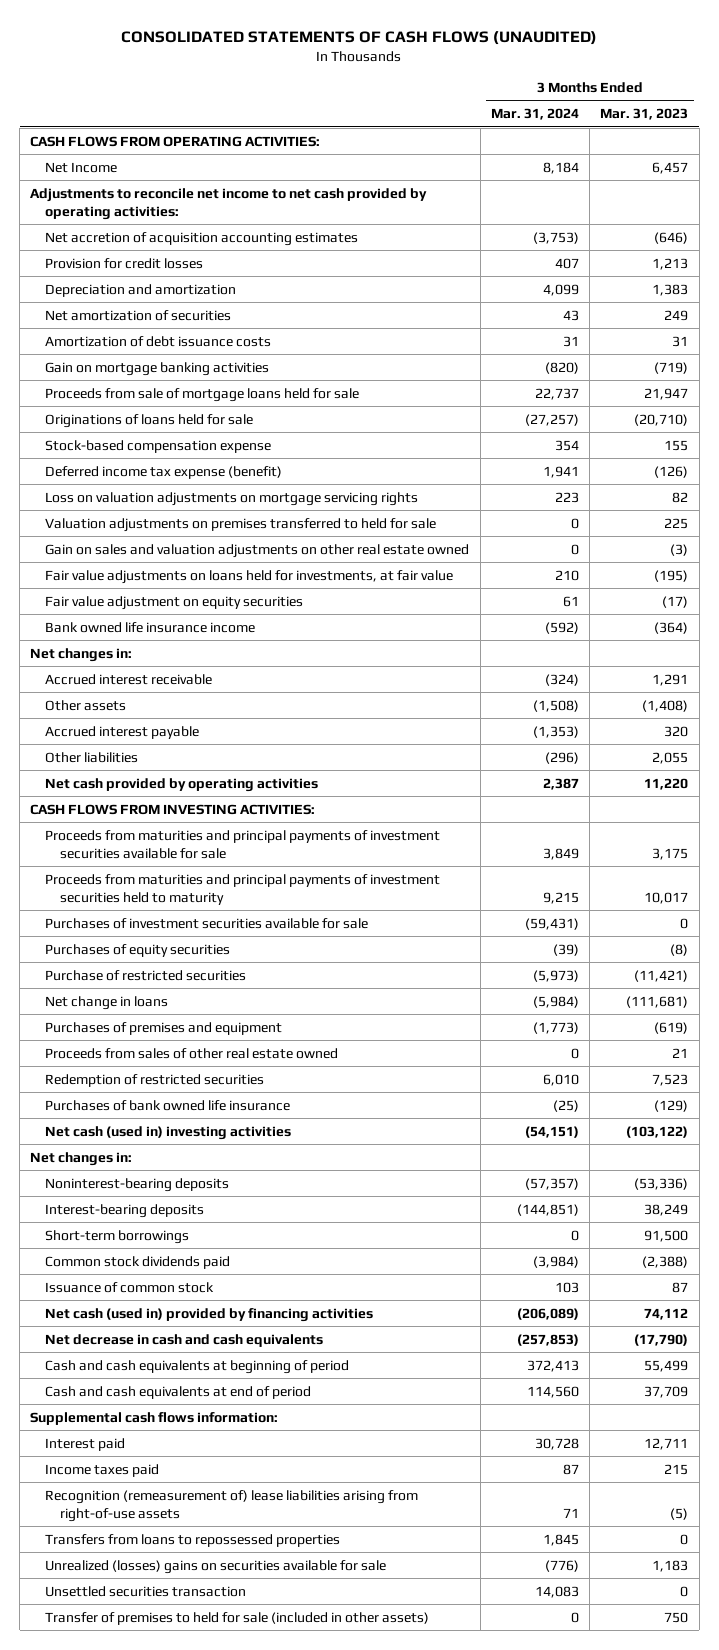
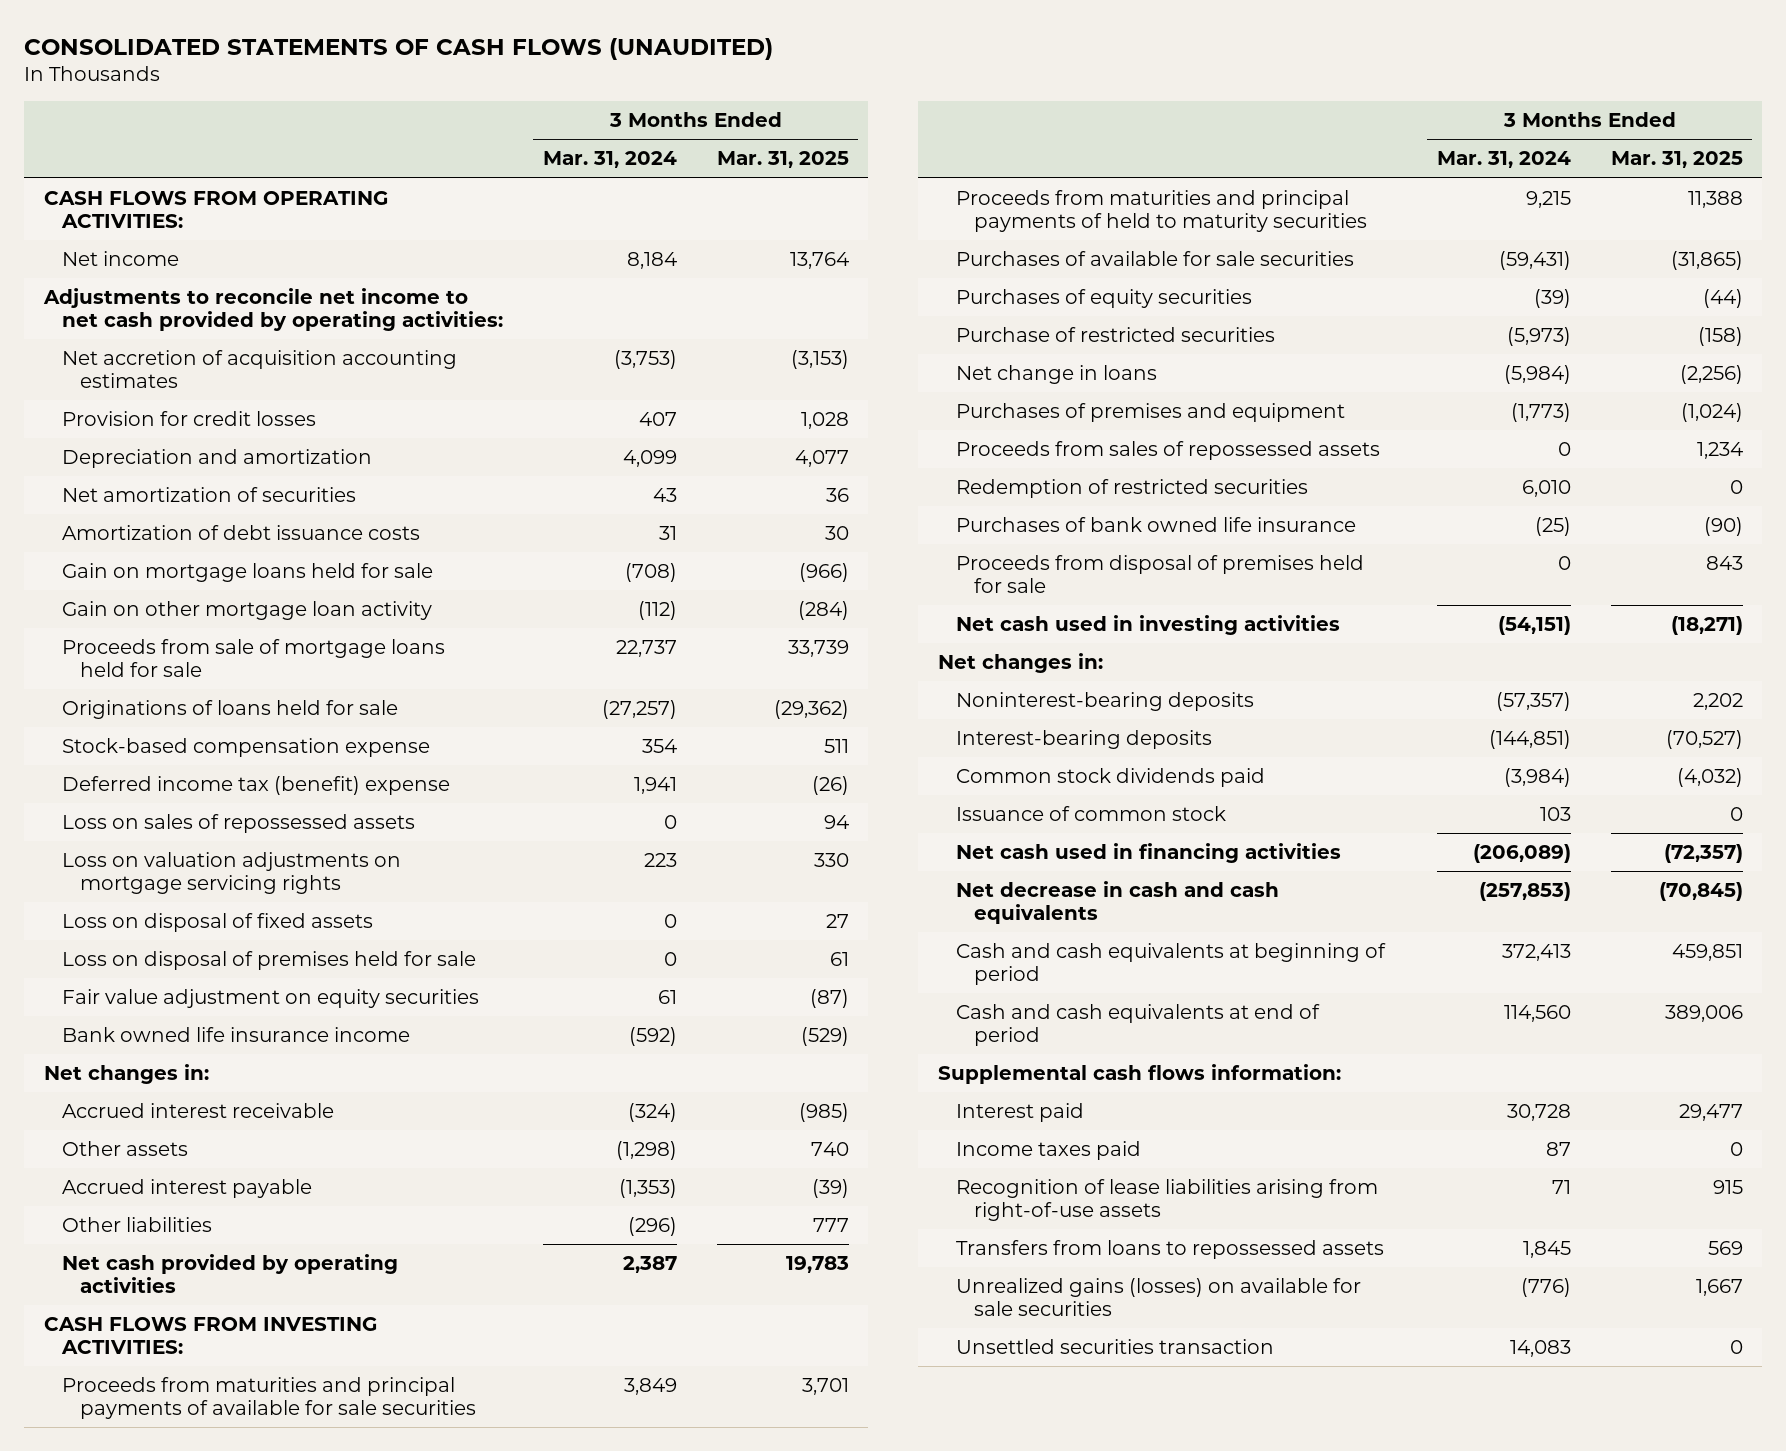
- | 3 Months Ended Mar. 31, 2024 | 3 Months Ended Mar. 31, 2023
+ | 3 Months Ended Mar. 31, 2024 | 3 Months Ended Mar. 31, 2025
- Net Income | 8,184 | 6,457
+ Net income | 8,184 | 13,764
- Gain on mortgage banking activities | (820) | (719)
+ Gain on mortgage loans held for sale | (708) | (966)
+ Gain on other mortgage loan activity | (112) | (284)
- Deferred income tax expense (benefit) | 1,941 | (126)
+ Deferred income tax (benefit) expense | 1,941 | (26)
+ Loss on sales of repossessed assets | 0 | 94
- Valuation adjustments on premises transferred to held for sale | 0 | 225
- Gain on sales and valuation adjustments on other real estate owned | 0 | (3)
- Fair value adjustments on loans held for investments, at fair value | 210 | (195)
+ Loss on disposal of fixed assets | 0 | 27
+ Loss on disposal of premises held for sale | 0 | 61
- Other assets | (1,508) | (1,408)
+ Other assets | (1,298) | 740
- Proceeds from maturities and principal payments of investment securities available for sale | 3,849 | 3,175
- Proceeds from maturities and principal payments of investment securities held to maturity | 9,215 | 10,017
- Purchases of investment securities available for sale | (59,431) | 0
+ Proceeds from maturities and principal payments of available for sale securities | 3,849 | 3,701
+ Proceeds from maturities and principal payments of held to maturity securities | 9,215 | 11,388
+ Purchases of available for sale securities | (59,431) | (31,865)
- Proceeds from sales of other real estate owned | 0 | 21
+ Proceeds from sales of repossessed assets | 0 | 1,234
- Net cash (used in) investing activities | (54,151) | (103,122)
+ Proceeds from disposal of premises held for sale | 0 | 843
+ Net cash used in investing activities | (54,151) | (18,271)
- Short-term borrowings | 0 | 91,500
- Net cash (used in) provided by financing activities | (206,089) | 74,112
+ Net cash used in financing activities | (206,089) | (72,357)
- Recognition (remeasurement of) lease liabilities arising from right-of-use assets | 71 | (5)
- Transfers from loans to repossessed properties | 1,845 | 0
- Unrealized (losses) gains on securities available for sale | (776) | 1,183
+ Recognition of lease liabilities arising from right-of-use assets | 71 | 915
+ Transfers from loans to repossessed assets | 1,845 | 569
+ Unrealized gains (losses) on available for sale securities | (776) | 1,667
- Transfer of premises to held for sale (included in other assets) | 0 | 750

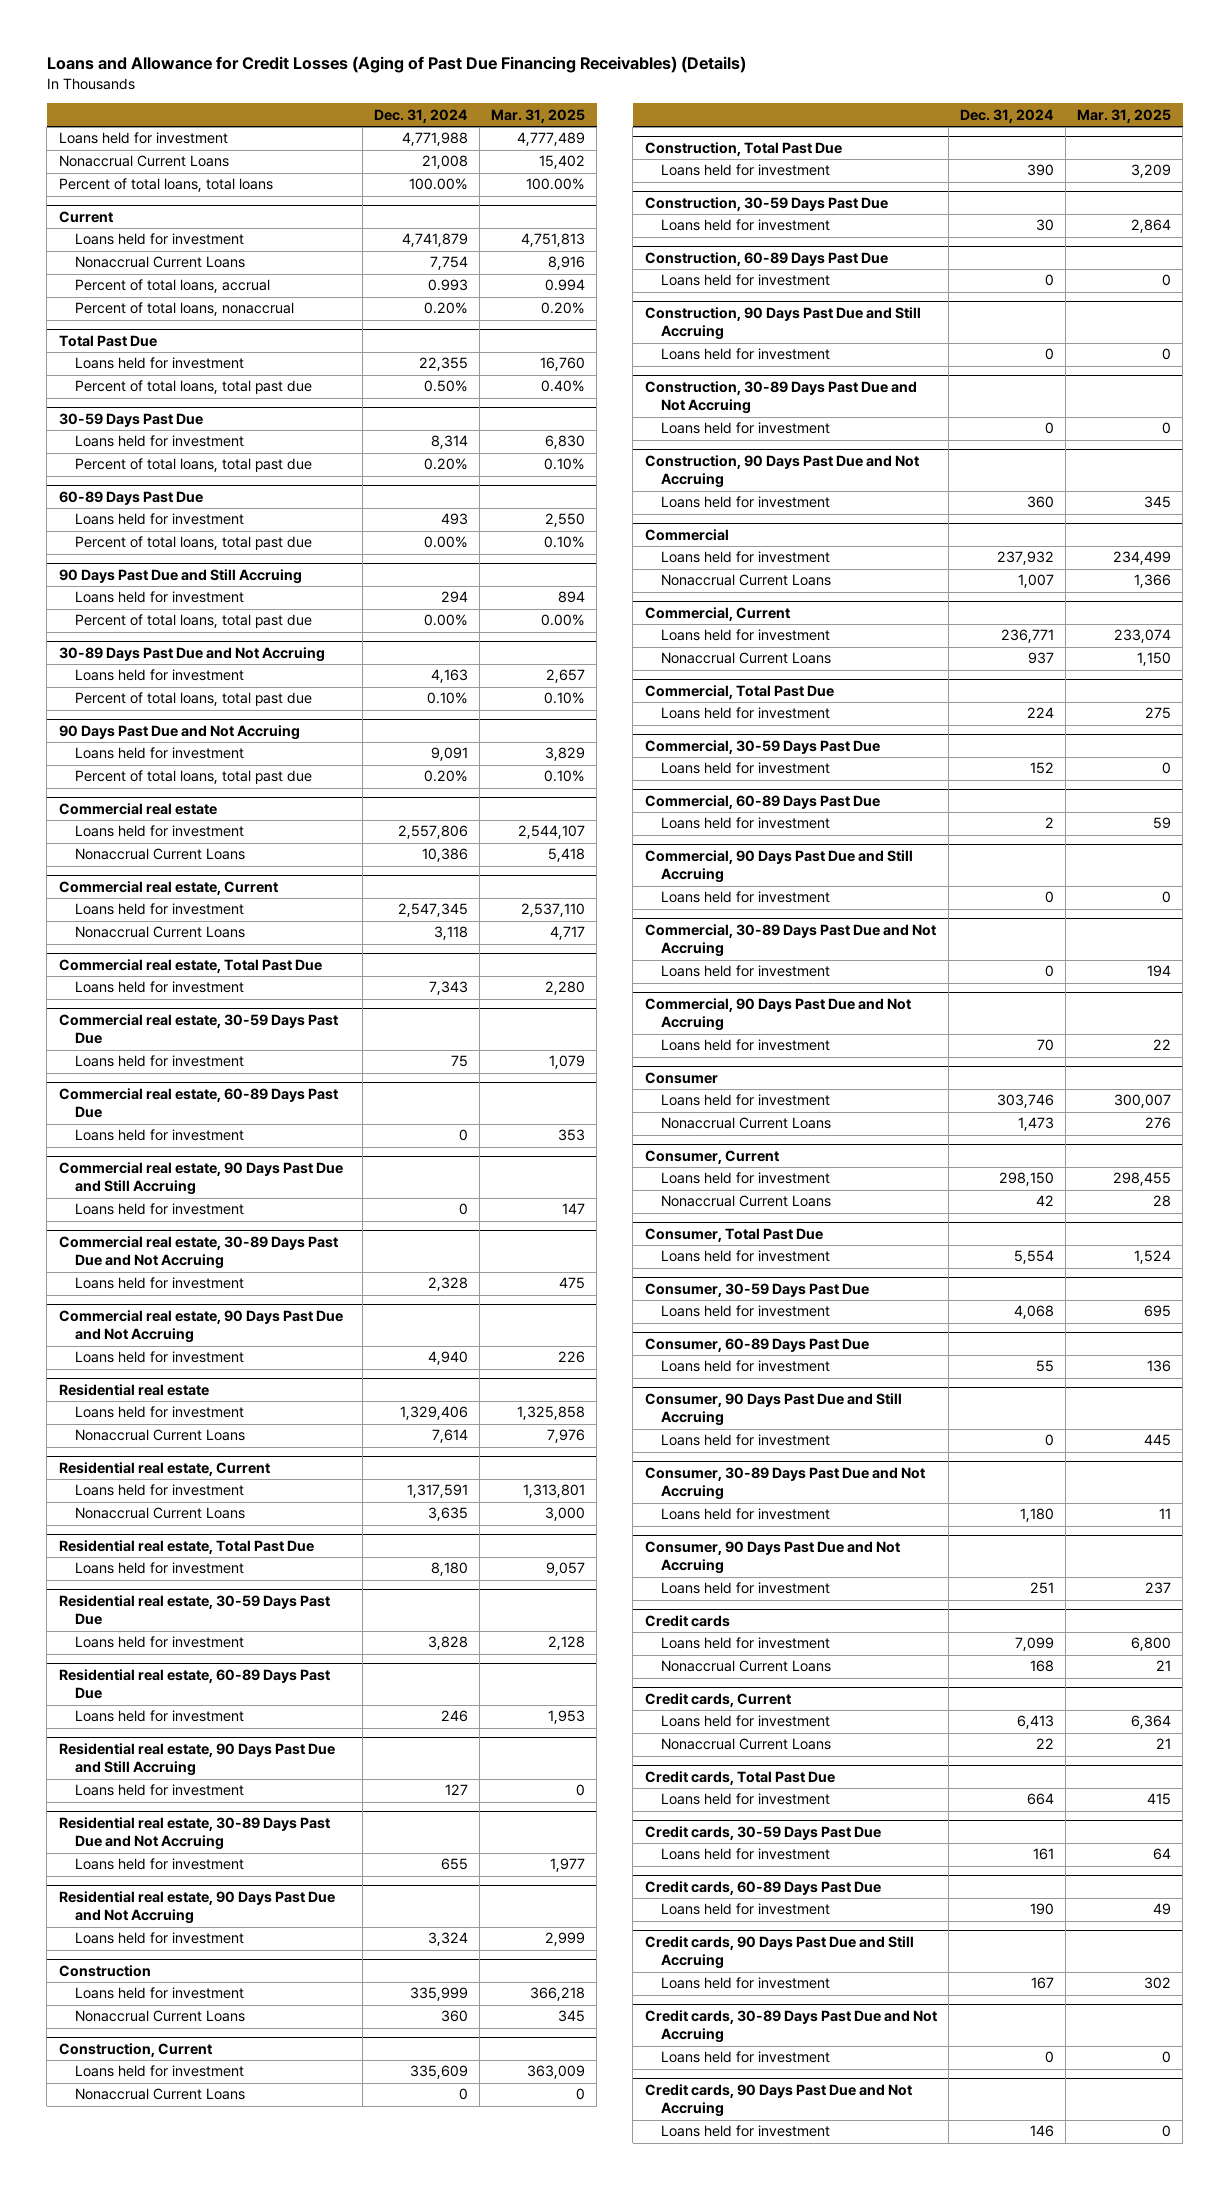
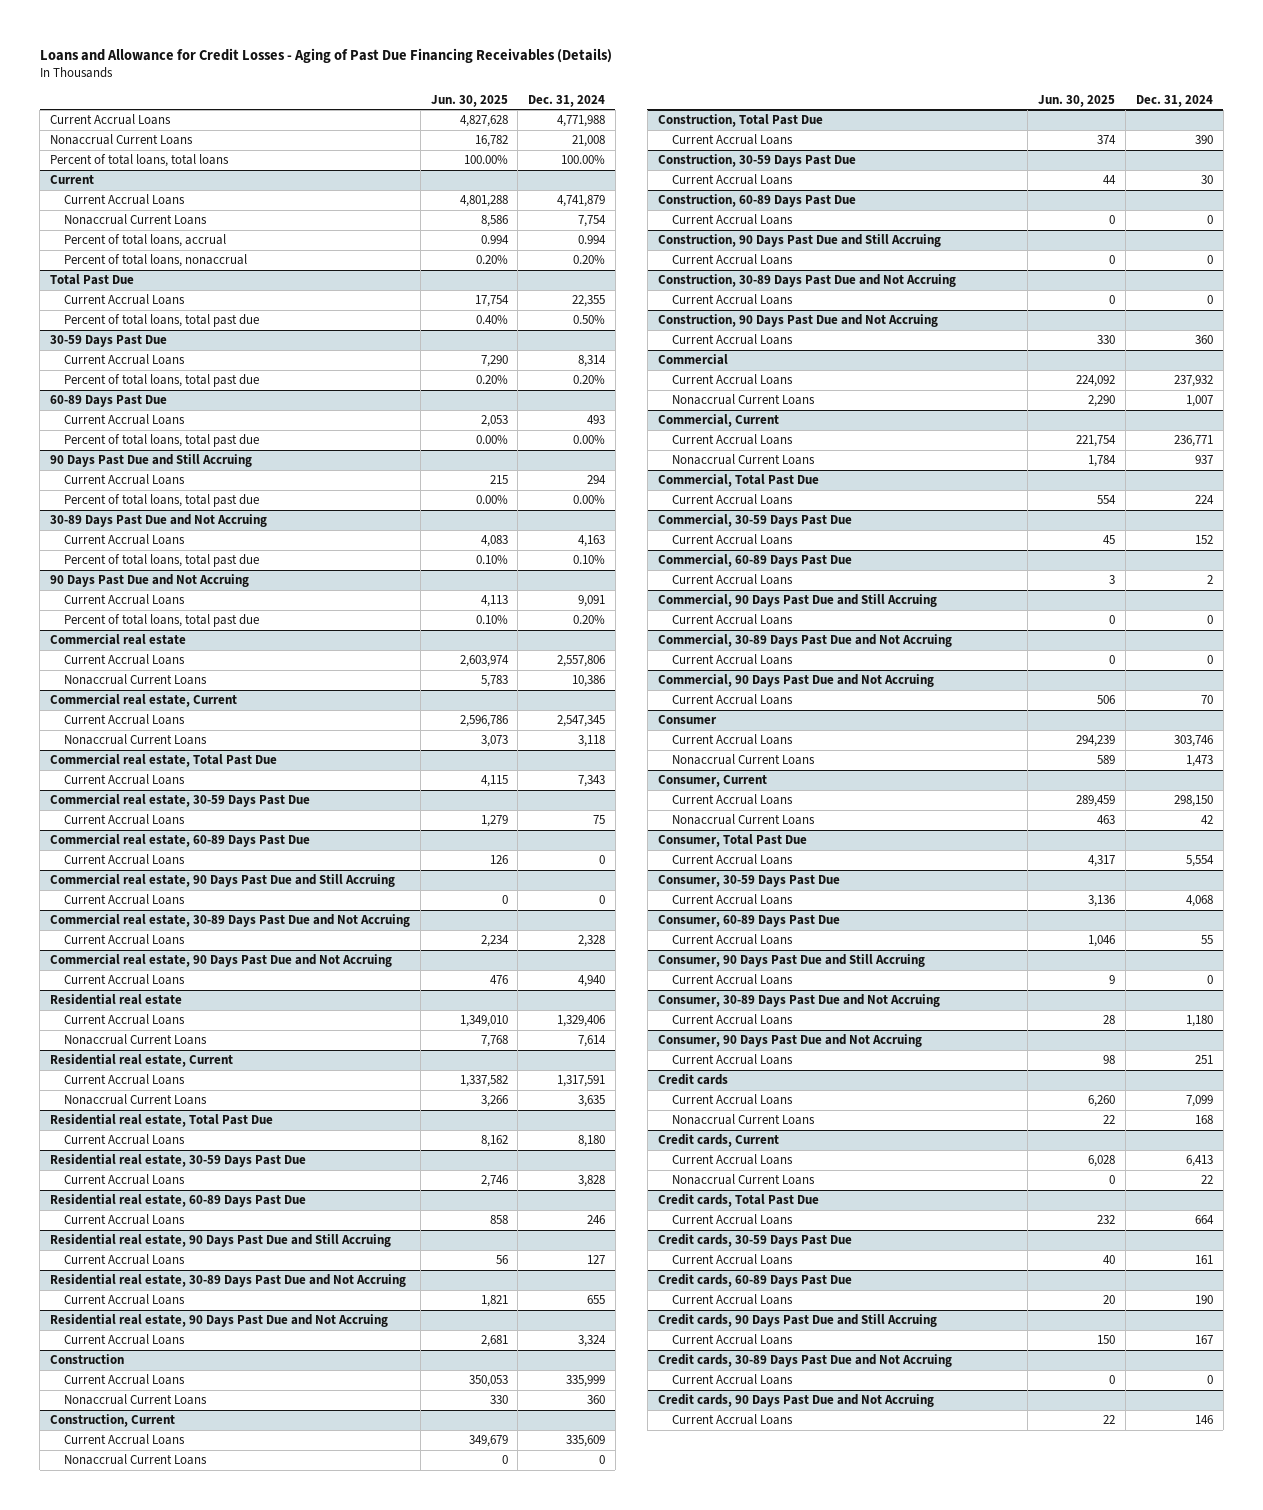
- Loans and Allowance for Credit Losses (Aging of Past Due Financing Receivables) (Details)
+ Loans and Allowance for Credit Losses - Aging of Past Due Financing Receivables (Details)
- | Dec. 31, 2024 | Mar. 31, 2025
+ | Jun. 30, 2025 | Dec. 31, 2024
- Loans held for investment | 4,771,988 | 4,777,489
+ Current Accrual Loans | 4,827,628 | 4,771,988
@ Current
- Loans held for investment | 4,741,879 | 4,751,813
+ Current Accrual Loans | 4,801,288 | 4,741,879
- Percent of total loans, accrual | 0.993 | 0.994
+ Percent of total loans, accrual | 0.994 | 0.994
@ Total Past Due
- Loans held for investment | 22,355 | 16,760
+ Current Accrual Loans | 17,754 | 22,355
@ 30-59 Days Past Due
- Loans held for investment | 8,314 | 6,830
+ Current Accrual Loans | 7,290 | 8,314
@ 60-89 Days Past Due
- Loans held for investment | 493 | 2,550
+ Current Accrual Loans | 2,053 | 493
@ 90 Days Past Due and Still Accruing
- Loans held for investment | 294 | 894
+ Current Accrual Loans | 215 | 294
@ 30-89 Days Past Due and Not Accruing
- Loans held for investment | 4,163 | 2,657
+ Current Accrual Loans | 4,083 | 4,163
@ 90 Days Past Due and Not Accruing
- Loans held for investment | 9,091 | 3,829
+ Current Accrual Loans | 4,113 | 9,091
@ Commercial real estate
- Loans held for investment | 2,557,806 | 2,544,107
+ Current Accrual Loans | 2,603,974 | 2,557,806
@ Commercial real estate, Current
- Loans held for investment | 2,547,345 | 2,537,110
+ Current Accrual Loans | 2,596,786 | 2,547,345
@ Commercial real estate, Total Past Due
- Loans held for investment | 7,343 | 2,280
+ Current Accrual Loans | 4,115 | 7,343
@ Commercial real estate, 30-59 Days Past Due
- Loans held for investment | 75 | 1,079
+ Current Accrual Loans | 1,279 | 75
@ Commercial real estate, 60-89 Days Past Due
- Loans held for investment | 0 | 353
+ Current Accrual Loans | 126 | 0
@ Commercial real estate, 90 Days Past Due and Still Accruing
- Loans held for investment | 0 | 147
+ Current Accrual Loans | 0 | 0
@ Commercial real estate, 30-89 Days Past Due and Not Accruing
- Loans held for investment | 2,328 | 475
+ Current Accrual Loans | 2,234 | 2,328
@ Commercial real estate, 90 Days Past Due and Not Accruing
- Loans held for investment | 4,940 | 226
+ Current Accrual Loans | 476 | 4,940
@ Residential real estate
- Loans held for investment | 1,329,406 | 1,325,858
+ Current Accrual Loans | 1,349,010 | 1,329,406
@ Residential real estate, Current
- Loans held for investment | 1,317,591 | 1,313,801
+ Current Accrual Loans | 1,337,582 | 1,317,591
@ Residential real estate, Total Past Due
- Loans held for investment | 8,180 | 9,057
+ Current Accrual Loans | 8,162 | 8,180
@ Residential real estate, 30-59 Days Past Due
- Loans held for investment | 3,828 | 2,128
+ Current Accrual Loans | 2,746 | 3,828
@ Residential real estate, 60-89 Days Past Due
- Loans held for investment | 246 | 1,953
+ Current Accrual Loans | 858 | 246
@ Residential real estate, 90 Days Past Due and Still Accruing
- Loans held for investment | 127 | 0
+ Current Accrual Loans | 56 | 127
@ Residential real estate, 30-89 Days Past Due and Not Accruing
- Loans held for investment | 655 | 1,977
+ Current Accrual Loans | 1,821 | 655
@ Residential real estate, 90 Days Past Due and Not Accruing
- Loans held for investment | 3,324 | 2,999
+ Current Accrual Loans | 2,681 | 3,324
@ Construction
- Loans held for investment | 335,999 | 366,218
+ Current Accrual Loans | 350,053 | 335,999
@ Construction, Current
- Loans held for investment | 335,609 | 363,009
+ Current Accrual Loans | 349,679 | 335,609
@ Construction, Total Past Due
- Loans held for investment | 390 | 3,209
+ Current Accrual Loans | 374 | 390
@ Construction, 30-59 Days Past Due
- Loans held for investment | 30 | 2,864
+ Current Accrual Loans | 44 | 30
@ Construction, 60-89 Days Past Due
- Loans held for investment | 0 | 0
+ Current Accrual Loans | 0 | 0
@ Construction, 90 Days Past Due and Still Accruing
- Loans held for investment | 0 | 0
+ Current Accrual Loans | 0 | 0
@ Construction, 30-89 Days Past Due and Not Accruing
- Loans held for investment | 0 | 0
+ Current Accrual Loans | 0 | 0
@ Construction, 90 Days Past Due and Not Accruing
- Loans held for investment | 360 | 345
+ Current Accrual Loans | 330 | 360
@ Commercial
- Loans held for investment | 237,932 | 234,499
+ Current Accrual Loans | 224,092 | 237,932
@ Commercial, Current
- Loans held for investment | 236,771 | 233,074
+ Current Accrual Loans | 221,754 | 236,771
@ Commercial, Total Past Due
- Loans held for investment | 224 | 275
+ Current Accrual Loans | 554 | 224
@ Commercial, 30-59 Days Past Due
- Loans held for investment | 152 | 0
+ Current Accrual Loans | 45 | 152
@ Commercial, 60-89 Days Past Due
- Loans held for investment | 2 | 59
+ Current Accrual Loans | 3 | 2
@ Commercial, 90 Days Past Due and Still Accruing
- Loans held for investment | 0 | 0
+ Current Accrual Loans | 0 | 0
@ Commercial, 30-89 Days Past Due and Not Accruing
- Loans held for investment | 0 | 194
+ Current Accrual Loans | 0 | 0
@ Commercial, 90 Days Past Due and Not Accruing
- Loans held for investment | 70 | 22
+ Current Accrual Loans | 506 | 70
@ Consumer
- Loans held for investment | 303,746 | 300,007
+ Current Accrual Loans | 294,239 | 303,746
@ Consumer, Current
- Loans held for investment | 298,150 | 298,455
+ Current Accrual Loans | 289,459 | 298,150
@ Consumer, Total Past Due
- Loans held for investment | 5,554 | 1,524
+ Current Accrual Loans | 4,317 | 5,554
@ Consumer, 30-59 Days Past Due
- Loans held for investment | 4,068 | 695
+ Current Accrual Loans | 3,136 | 4,068
@ Consumer, 60-89 Days Past Due
- Loans held for investment | 55 | 136
+ Current Accrual Loans | 1,046 | 55
@ Consumer, 90 Days Past Due and Still Accruing
- Loans held for investment | 0 | 445
+ Current Accrual Loans | 9 | 0
@ Consumer, 30-89 Days Past Due and Not Accruing
- Loans held for investment | 1,180 | 11
+ Current Accrual Loans | 28 | 1,180
@ Consumer, 90 Days Past Due and Not Accruing
- Loans held for investment | 251 | 237
+ Current Accrual Loans | 98 | 251
@ Credit cards
- Loans held for investment | 7,099 | 6,800
+ Current Accrual Loans | 6,260 | 7,099
@ Credit cards, Current
- Loans held for investment | 6,413 | 6,364
+ Current Accrual Loans | 6,028 | 6,413
@ Credit cards, Total Past Due
- Loans held for investment | 664 | 415
+ Current Accrual Loans | 232 | 664
@ Credit cards, 30-59 Days Past Due
- Loans held for investment | 161 | 64
+ Current Accrual Loans | 40 | 161
@ Credit cards, 60-89 Days Past Due
- Loans held for investment | 190 | 49
+ Current Accrual Loans | 20 | 190
@ Credit cards, 90 Days Past Due and Still Accruing
- Loans held for investment | 167 | 302
+ Current Accrual Loans | 150 | 167
@ Credit cards, 30-89 Days Past Due and Not Accruing
- Loans held for investment | 0 | 0
+ Current Accrual Loans | 0 | 0
@ Credit cards, 90 Days Past Due and Not Accruing
- Loans held for investment | 146 | 0
+ Current Accrual Loans | 22 | 146

